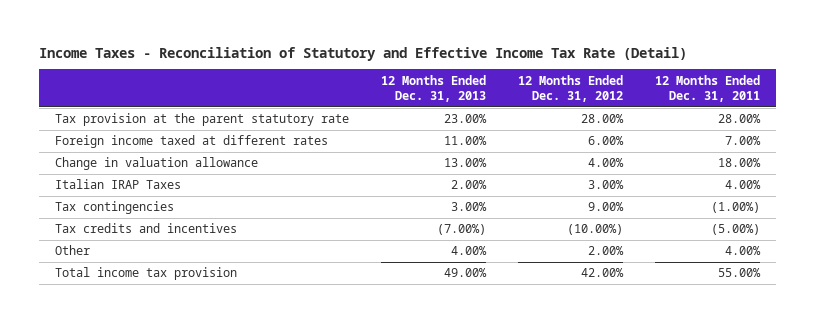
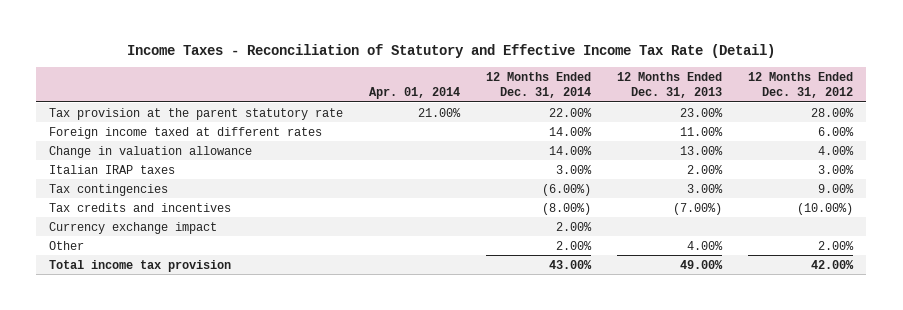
- | 12 Months Ended Dec. 31, 2013 | 12 Months Ended Dec. 31, 2012 | 12 Months Ended Dec. 31, 2011
+ | Apr. 01, 2014 | 12 Months Ended Dec. 31, 2014 | 12 Months Ended Dec. 31, 2013 | 12 Months Ended Dec. 31, 2012
- Italian IRAP Taxes | 2.00% | 3.00% | 4.00%
+ Italian IRAP taxes | | 3.00% | 2.00% | 3.00%
+ Currency exchange impact | | 2.00% | |

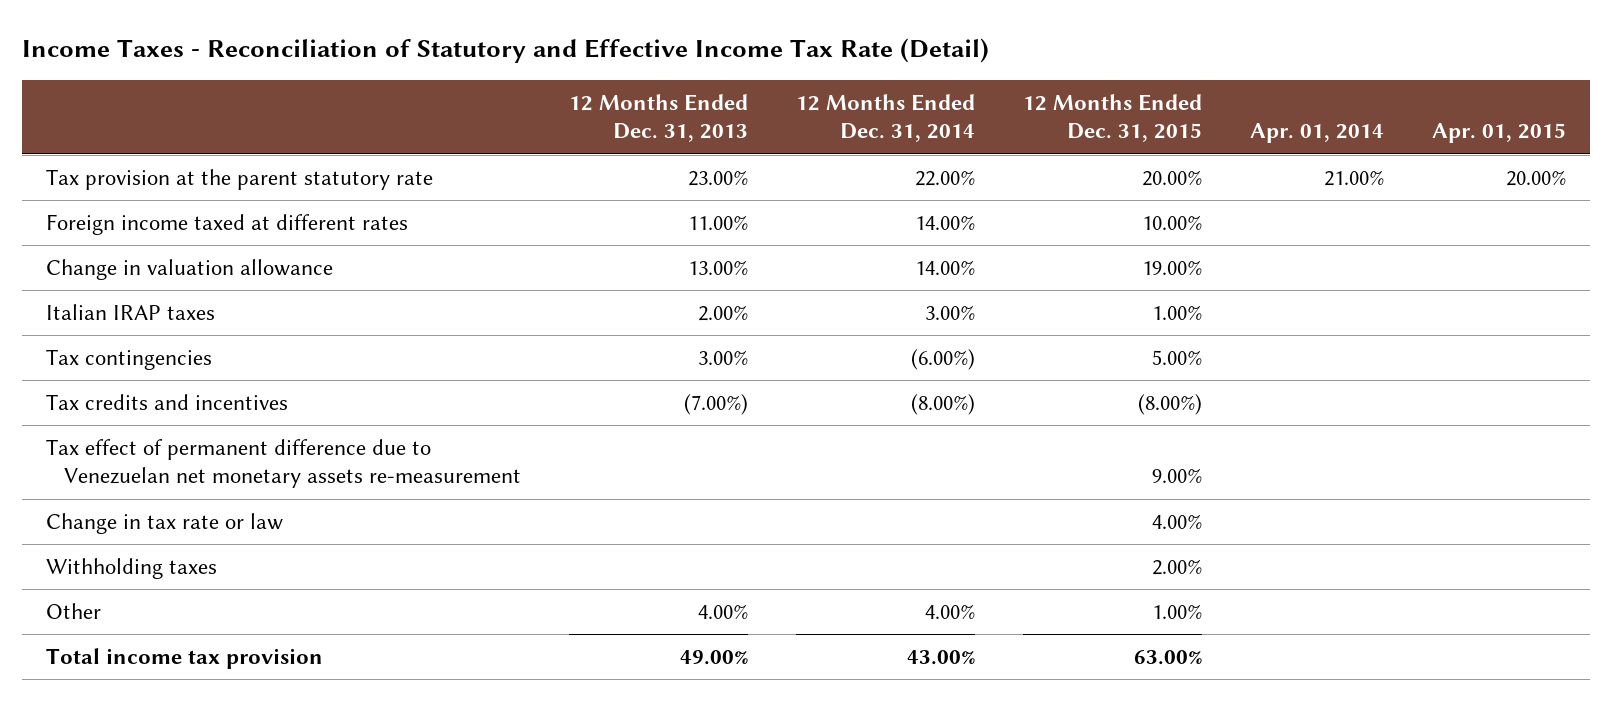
- | Apr. 01, 2014 | 12 Months Ended Dec. 31, 2014 | 12 Months Ended Dec. 31, 2013 | 12 Months Ended Dec. 31, 2012
+ | 12 Months Ended Dec. 31, 2013 | 12 Months Ended Dec. 31, 2014 | 12 Months Ended Dec. 31, 2015 | Apr. 01, 2014 | Apr. 01, 2015
- Currency exchange impact | | 2.00% | |
- Other | | 2.00% | 4.00% | 2.00%
+ Tax effect of permanent difference due to Venezuelan net monetary assets re-measurement | | | 9.00% | |
+ Change in tax rate or law | | | 4.00% | |
+ Withholding taxes | | | 2.00% | |
+ Other | 4.00% | 4.00% | 1.00% | |

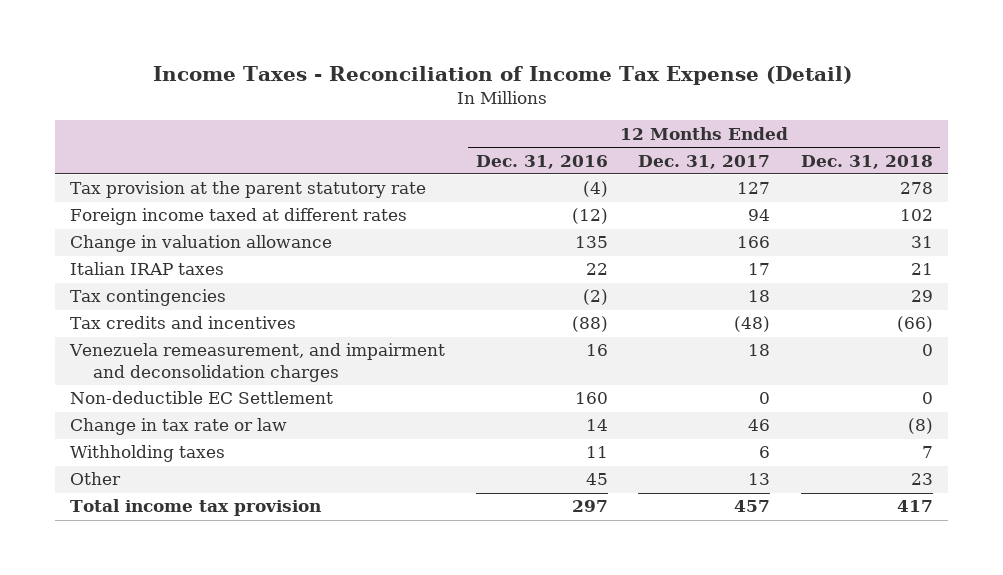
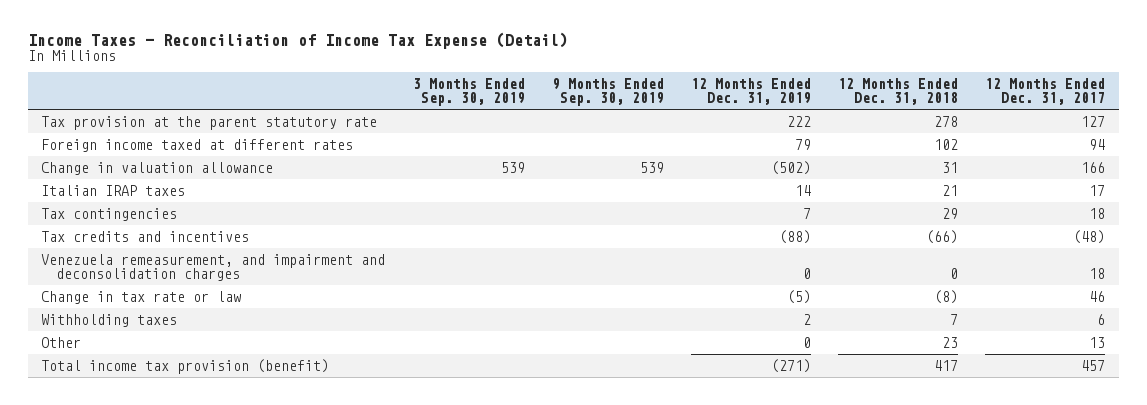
- | 12 Months Ended Dec. 31, 2016 | 12 Months Ended Dec. 31, 2017 | 12 Months Ended Dec. 31, 2018
+ | 3 Months Ended Sep. 30, 2019 | 9 Months Ended Sep. 30, 2019 | 12 Months Ended Dec. 31, 2019 | 12 Months Ended Dec. 31, 2018 | 12 Months Ended Dec. 31, 2017
- Non-deductible EC Settlement | 160 | 0 | 0
- Total income tax provision | 297 | 457 | 417
+ Total income tax provision (benefit) | | | (271) | 417 | 457

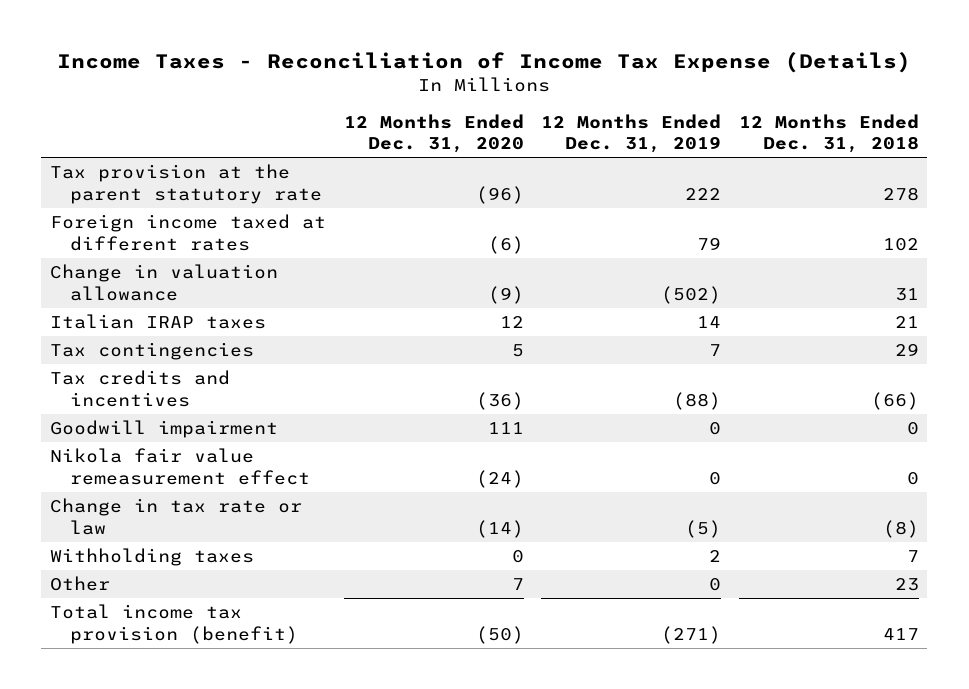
- Income Taxes - Reconciliation of Income Tax Expense (Detail)
+ Income Taxes - Reconciliation of Income Tax Expense (Details)
- | 3 Months Ended Sep. 30, 2019 | 9 Months Ended Sep. 30, 2019 | 12 Months Ended Dec. 31, 2019 | 12 Months Ended Dec. 31, 2018 | 12 Months Ended Dec. 31, 2017
+ | 12 Months Ended Dec. 31, 2020 | 12 Months Ended Dec. 31, 2019 | 12 Months Ended Dec. 31, 2018
- Venezuela remeasurement, and impairment and deconsolidation charges | | | 0 | 0 | 18
+ Goodwill impairment | 111 | 0 | 0
+ Nikola fair value remeasurement effect | (24) | 0 | 0

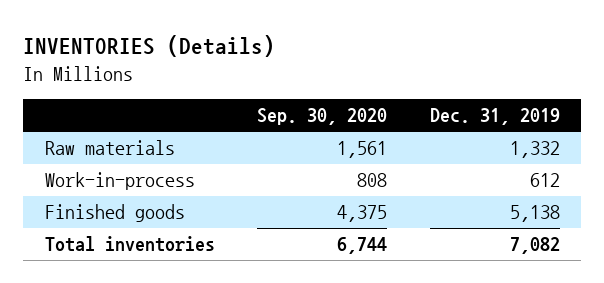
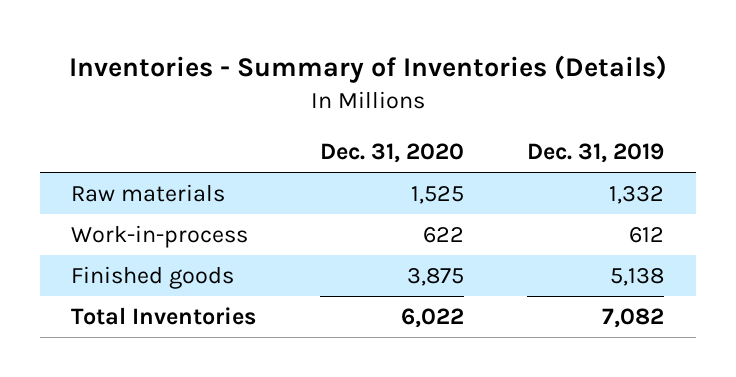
- INVENTORIES (Details)
+ Inventories - Summary of Inventories (Details)
- | Sep. 30, 2020 | Dec. 31, 2019
+ | Dec. 31, 2020 | Dec. 31, 2019
- Total inventories | 6,744 | 7,082
+ Total Inventories | 6,022 | 7,082

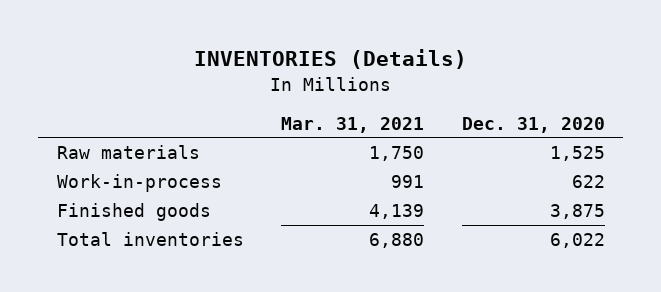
- Inventories - Summary of Inventories (Details)
+ INVENTORIES (Details)
- | Dec. 31, 2020 | Dec. 31, 2019
+ | Mar. 31, 2021 | Dec. 31, 2020
- Total Inventories | 6,022 | 7,082
+ Total inventories | 6,880 | 6,022

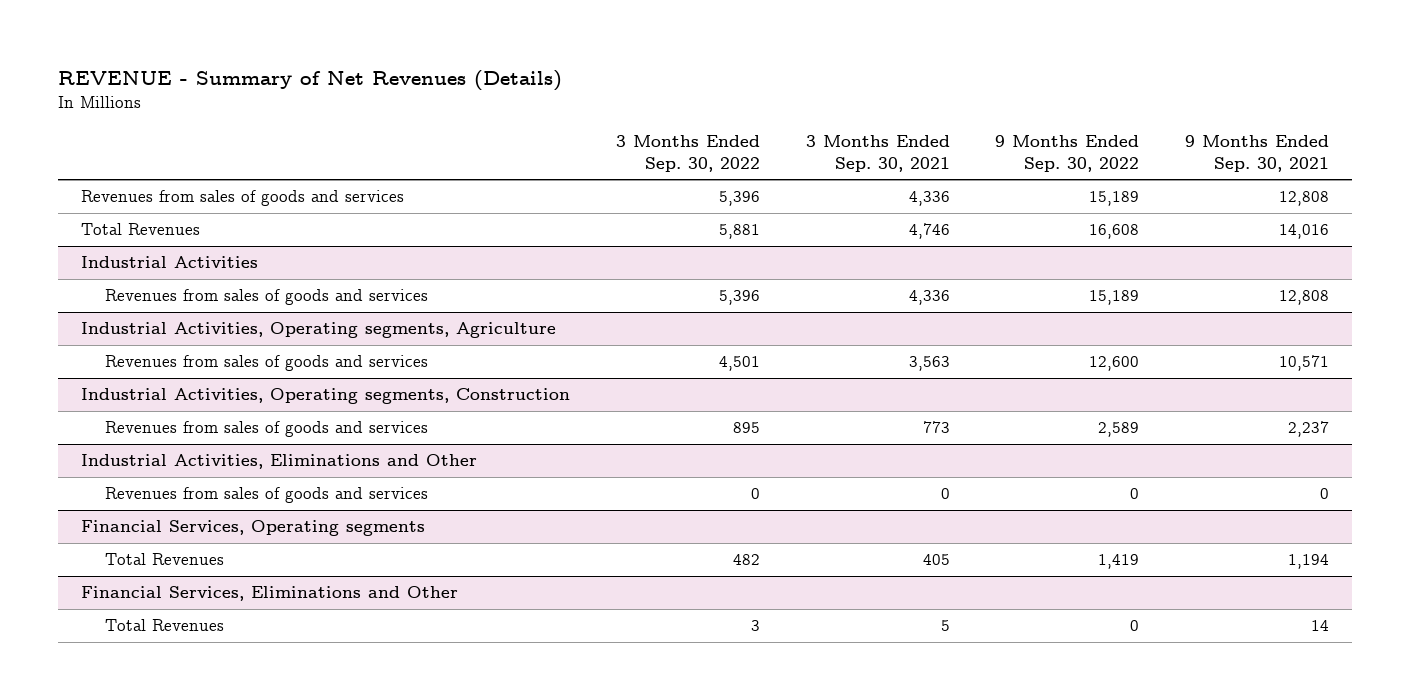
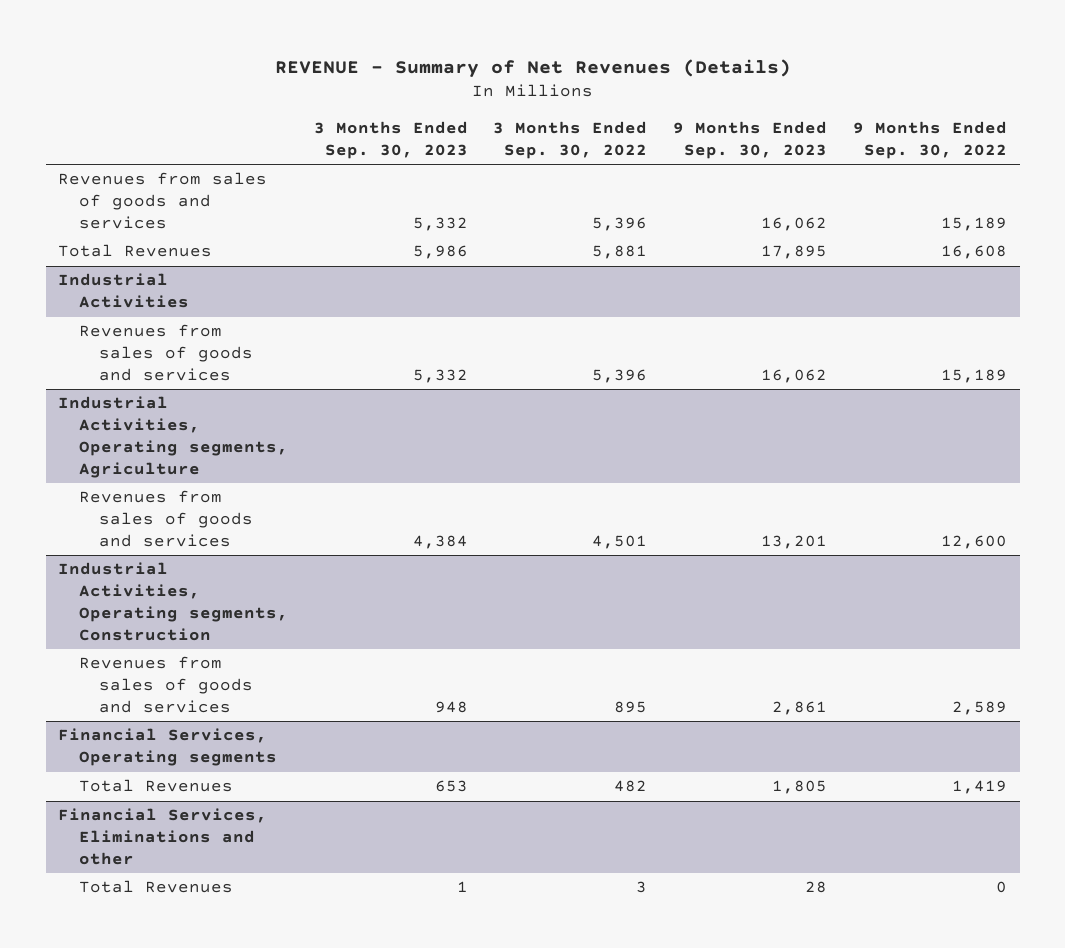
- | 3 Months Ended Sep. 30, 2022 | 3 Months Ended Sep. 30, 2021 | 9 Months Ended Sep. 30, 2022 | 9 Months Ended Sep. 30, 2021
+ | 3 Months Ended Sep. 30, 2023 | 3 Months Ended Sep. 30, 2022 | 9 Months Ended Sep. 30, 2023 | 9 Months Ended Sep. 30, 2022
- Industrial Activities, Eliminations and Other
- Revenues from sales of goods and services | 0 | 0 | 0 | 0
- Financial Services, Eliminations and Other
+ Financial Services, Eliminations and other

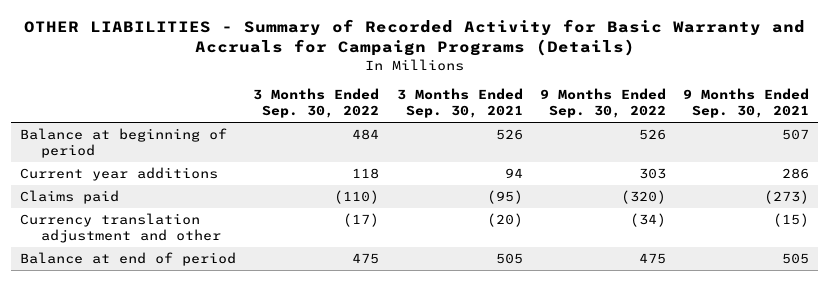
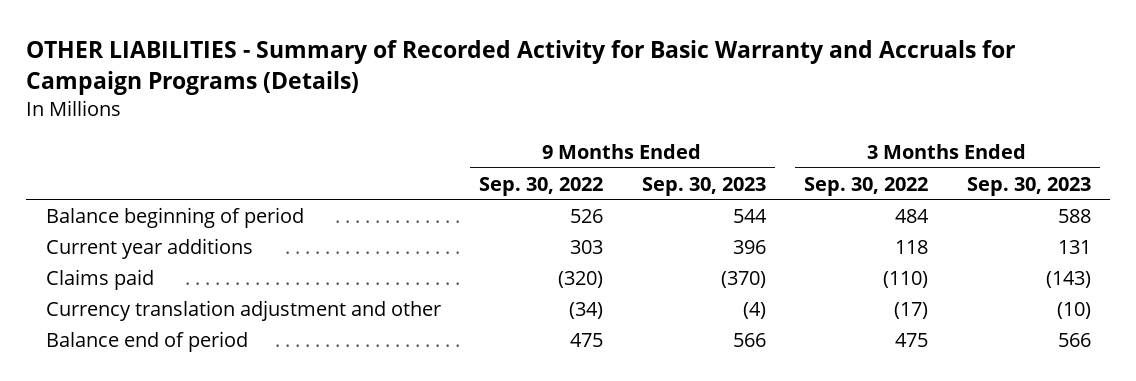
- | 3 Months Ended Sep. 30, 2022 | 3 Months Ended Sep. 30, 2021 | 9 Months Ended Sep. 30, 2022 | 9 Months Ended Sep. 30, 2021
+ | 9 Months Ended Sep. 30, 2022 | 9 Months Ended Sep. 30, 2023 | 3 Months Ended Sep. 30, 2022 | 3 Months Ended Sep. 30, 2023
- Balance at beginning of period | 484 | 526 | 526 | 507
+ Balance beginning of period | 526 | 544 | 484 | 588
- Balance at end of period | 475 | 505 | 475 | 505
+ Balance end of period | 475 | 566 | 475 | 566

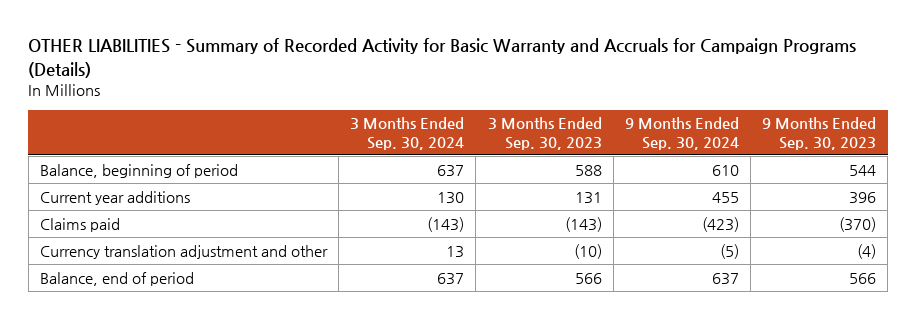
- | 9 Months Ended Sep. 30, 2022 | 9 Months Ended Sep. 30, 2023 | 3 Months Ended Sep. 30, 2022 | 3 Months Ended Sep. 30, 2023
+ | 3 Months Ended Sep. 30, 2024 | 3 Months Ended Sep. 30, 2023 | 9 Months Ended Sep. 30, 2024 | 9 Months Ended Sep. 30, 2023
- Balance beginning of period | 526 | 544 | 484 | 588
+ Balance, beginning of period | 637 | 588 | 610 | 544
- Balance end of period | 475 | 566 | 475 | 566
+ Balance, end of period | 637 | 566 | 637 | 566

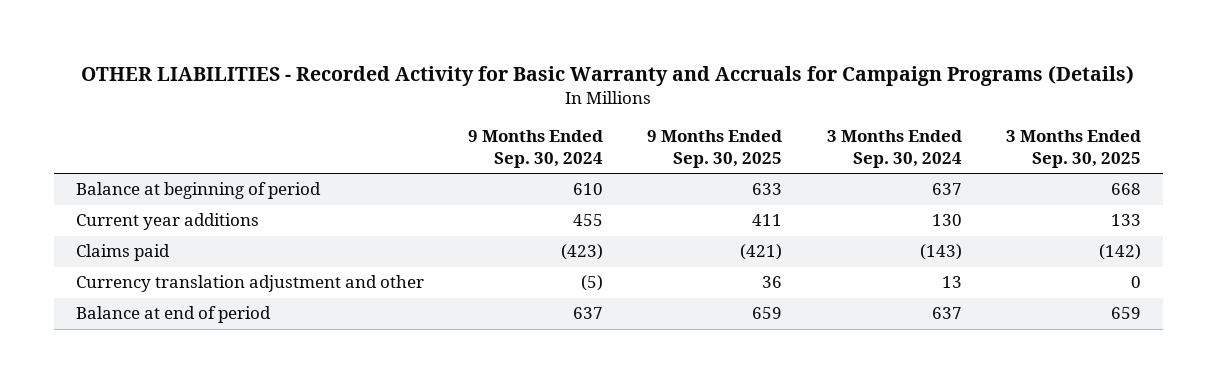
- OTHER LIABILITIES - Summary of Recorded Activity for Basic Warranty and Accruals for Campaign Programs (Details)
+ OTHER LIABILITIES - Recorded Activity for Basic Warranty and Accruals for Campaign Programs (Details)
- | 3 Months Ended Sep. 30, 2024 | 3 Months Ended Sep. 30, 2023 | 9 Months Ended Sep. 30, 2024 | 9 Months Ended Sep. 30, 2023
+ | 9 Months Ended Sep. 30, 2024 | 9 Months Ended Sep. 30, 2025 | 3 Months Ended Sep. 30, 2024 | 3 Months Ended Sep. 30, 2025
- Balance, beginning of period | 637 | 588 | 610 | 544
+ Balance at beginning of period | 610 | 633 | 637 | 668
- Balance, end of period | 637 | 566 | 637 | 566
+ Balance at end of period | 637 | 659 | 637 | 659

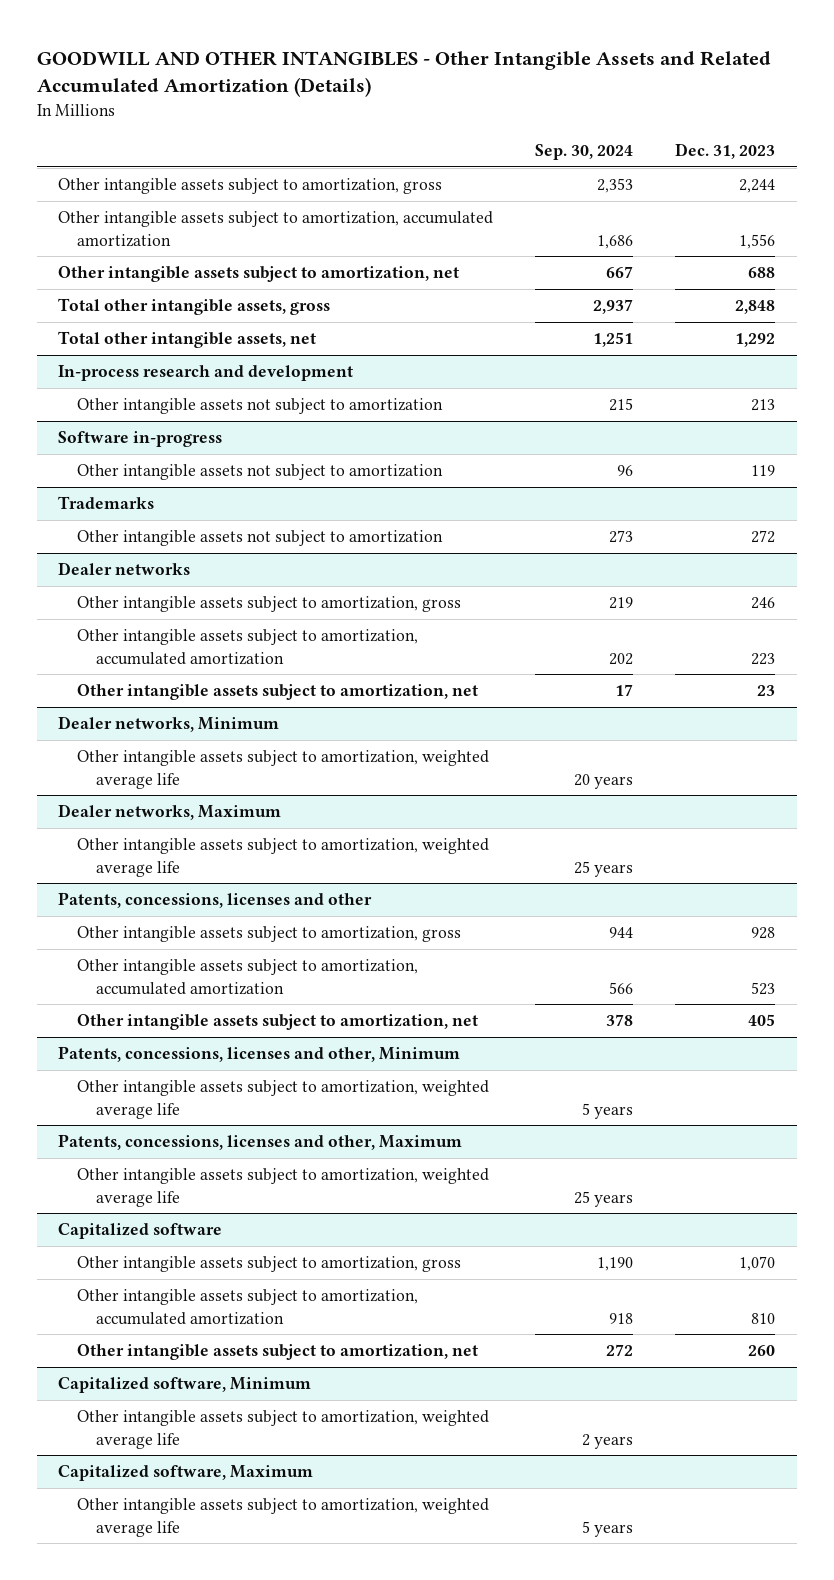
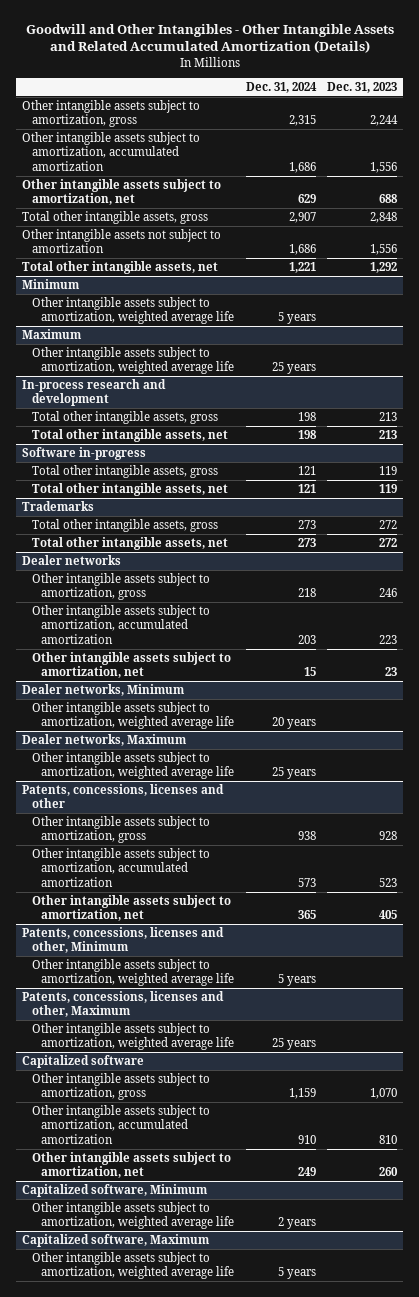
- GOODWILL AND OTHER INTANGIBLES - Other Intangible Assets and Related Accumulated Amortization (Details)
+ Goodwill and Other Intangibles - Other Intangible Assets and Related Accumulated Amortization (Details)
- | Sep. 30, 2024 | Dec. 31, 2023
+ | Dec. 31, 2024 | Dec. 31, 2023
+ Other intangible assets not subject to amortization | 1,686 | 1,556
+ Minimum
+ Other intangible assets subject to amortization, weighted average life | 5 years |
+ Maximum
+ Other intangible assets subject to amortization, weighted average life | 25 years |
@ In-process research and development
- Other intangible assets not subject to amortization | 215 | 213
+ Total other intangible assets, gross | 198 | 213
+ Total other intangible assets, net | 198 | 213
@ Software in-progress
- Other intangible assets not subject to amortization | 96 | 119
+ Total other intangible assets, gross | 121 | 119
+ Total other intangible assets, net | 121 | 119
@ Trademarks
- Other intangible assets not subject to amortization | 273 | 272
+ Total other intangible assets, gross | 273 | 272
+ Total other intangible assets, net | 273 | 272

